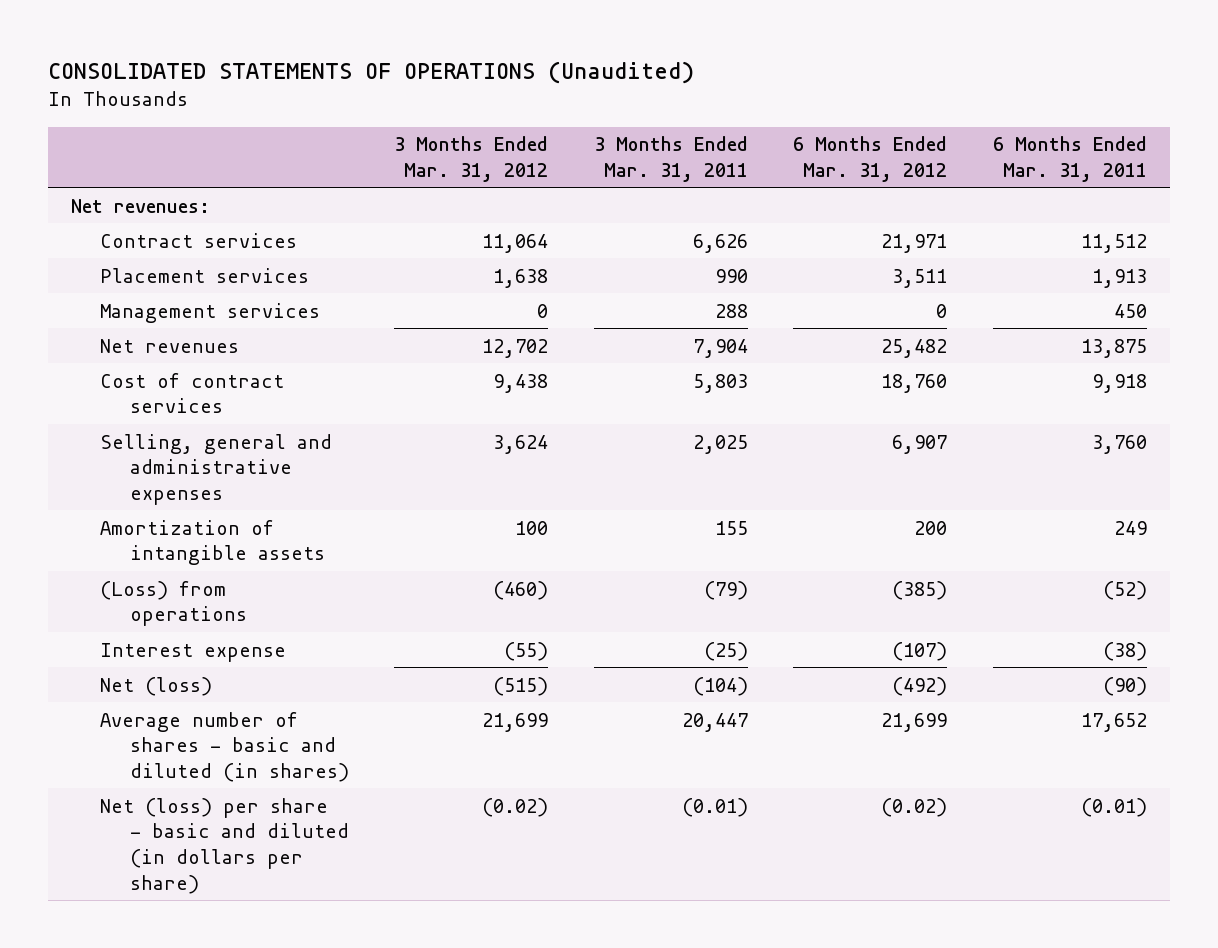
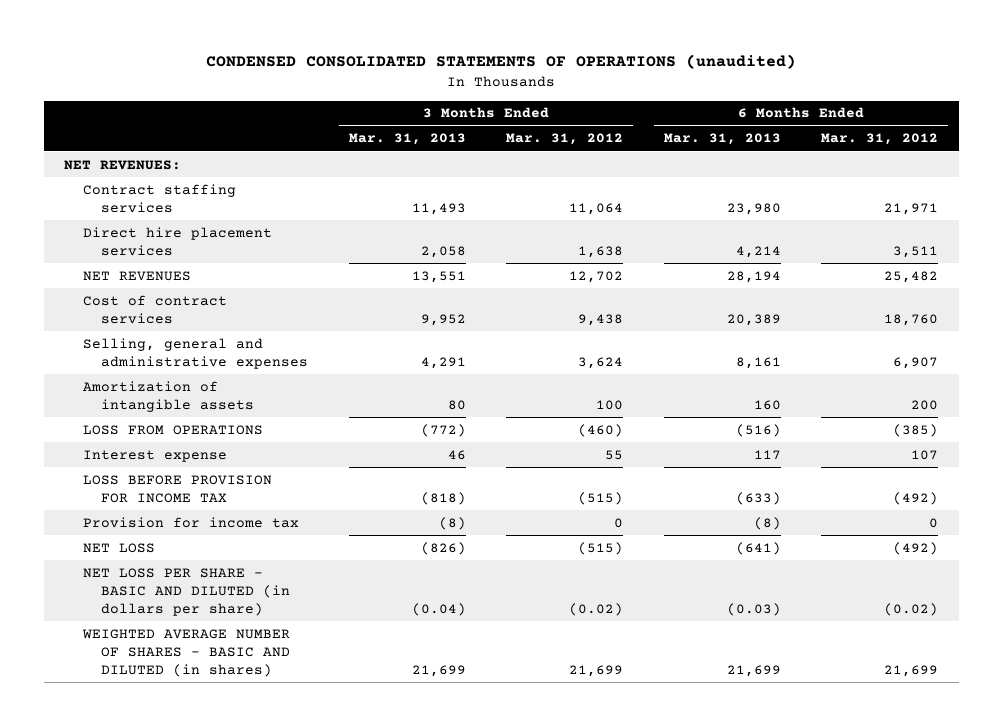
- CONSOLIDATED STATEMENTS OF OPERATIONS (Unaudited)
+ CONDENSED CONSOLIDATED STATEMENTS OF OPERATIONS (unaudited)
- | 3 Months Ended Mar. 31, 2012 | 3 Months Ended Mar. 31, 2011 | 6 Months Ended Mar. 31, 2012 | 6 Months Ended Mar. 31, 2011
+ | 3 Months Ended Mar. 31, 2013 | 3 Months Ended Mar. 31, 2012 | 6 Months Ended Mar. 31, 2013 | 6 Months Ended Mar. 31, 2012
- Net revenues:
- Contract services | 11,064 | 6,626 | 21,971 | 11,512
- Placement services | 1,638 | 990 | 3,511 | 1,913
- Management services | 0 | 288 | 0 | 450
- Net revenues | 12,702 | 7,904 | 25,482 | 13,875
+ NET REVENUES:
+ Contract staffing services | 11,493 | 11,064 | 23,980 | 21,971
+ Direct hire placement services | 2,058 | 1,638 | 4,214 | 3,511
+ NET REVENUES | 13,551 | 12,702 | 28,194 | 25,482
- (Loss) from operations | (460) | (79) | (385) | (52)
- Interest expense | (55) | (25) | (107) | (38)
- Net (loss) | (515) | (104) | (492) | (90)
- Average number of shares - basic and diluted (in shares) | 21,699 | 20,447 | 21,699 | 17,652
- Net (loss) per share - basic and diluted (in dollars per share) | (0.02) | (0.01) | (0.02) | (0.01)
+ LOSS FROM OPERATIONS | (772) | (460) | (516) | (385)
+ Interest expense | 46 | 55 | 117 | 107
+ LOSS BEFORE PROVISION FOR INCOME TAX | (818) | (515) | (633) | (492)
+ Provision for income tax | (8) | 0 | (8) | 0
+ NET LOSS | (826) | (515) | (641) | (492)
+ NET LOSS PER SHARE - BASIC AND DILUTED (in dollars per share) | (0.04) | (0.02) | (0.03) | (0.02)
+ WEIGHTED AVERAGE NUMBER OF SHARES - BASIC AND DILUTED (in shares) | 21,699 | 21,699 | 21,699 | 21,699

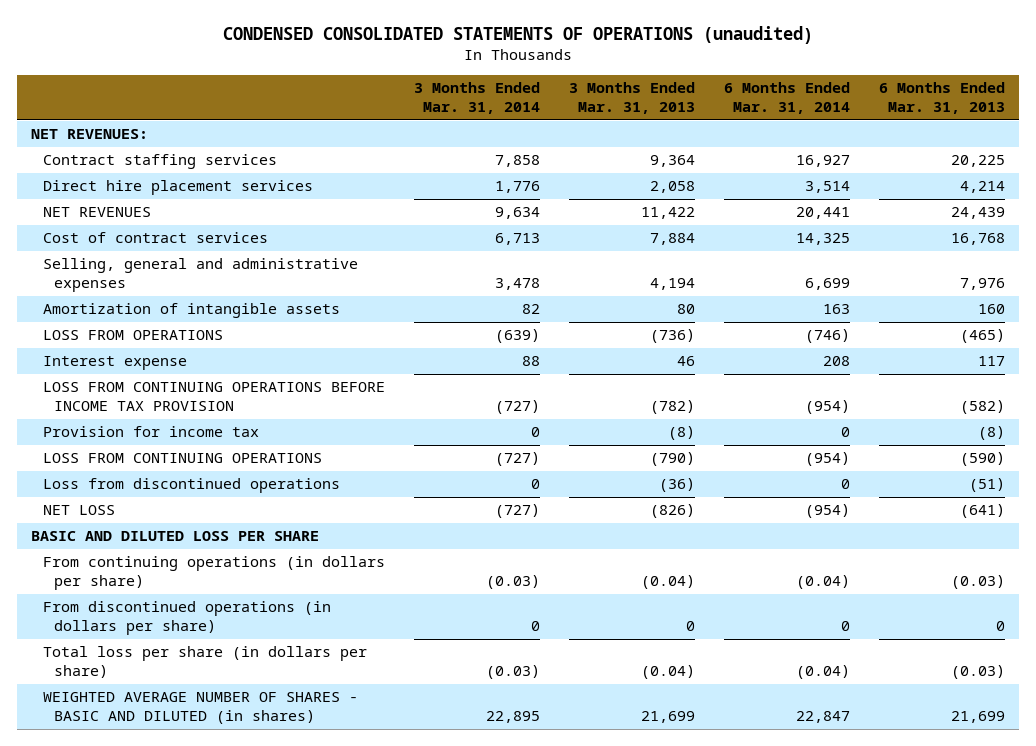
- | 3 Months Ended Mar. 31, 2013 | 3 Months Ended Mar. 31, 2012 | 6 Months Ended Mar. 31, 2013 | 6 Months Ended Mar. 31, 2012
+ | 3 Months Ended Mar. 31, 2014 | 3 Months Ended Mar. 31, 2013 | 6 Months Ended Mar. 31, 2014 | 6 Months Ended Mar. 31, 2013
- Contract staffing services | 11,493 | 11,064 | 23,980 | 21,971
+ Contract staffing services | 7,858 | 9,364 | 16,927 | 20,225
- NET REVENUES | 13,551 | 12,702 | 28,194 | 25,482
- Cost of contract services | 9,952 | 9,438 | 20,389 | 18,760
- Selling, general and administrative expenses | 4,291 | 3,624 | 8,161 | 6,907
+ NET REVENUES | 9,634 | 11,422 | 20,441 | 24,439
+ Cost of contract services | 6,713 | 7,884 | 14,325 | 16,768
+ Selling, general and administrative expenses | 3,478 | 4,194 | 6,699 | 7,976
- LOSS FROM OPERATIONS | (772) | (460) | (516) | (385)
+ LOSS FROM OPERATIONS | (639) | (736) | (746) | (465)
- LOSS BEFORE PROVISION FOR INCOME TAX | (818) | (515) | (633) | (492)
+ LOSS FROM CONTINUING OPERATIONS BEFORE INCOME TAX PROVISION | (727) | (782) | (954) | (582)
+ LOSS FROM CONTINUING OPERATIONS | (727) | (790) | (954) | (590)
+ Loss from discontinued operations | 0 | (36) | 0 | (51)
- NET LOSS PER SHARE - BASIC AND DILUTED (in dollars per share) | (0.04) | (0.02) | (0.03) | (0.02)
+ BASIC AND DILUTED LOSS PER SHARE
+ From continuing operations (in dollars per share) | (0.03) | (0.04) | (0.04) | (0.03)
+ From discontinued operations (in dollars per share) | 0 | 0 | 0 | 0
+ Total loss per share (in dollars per share) | (0.03) | (0.04) | (0.04) | (0.03)

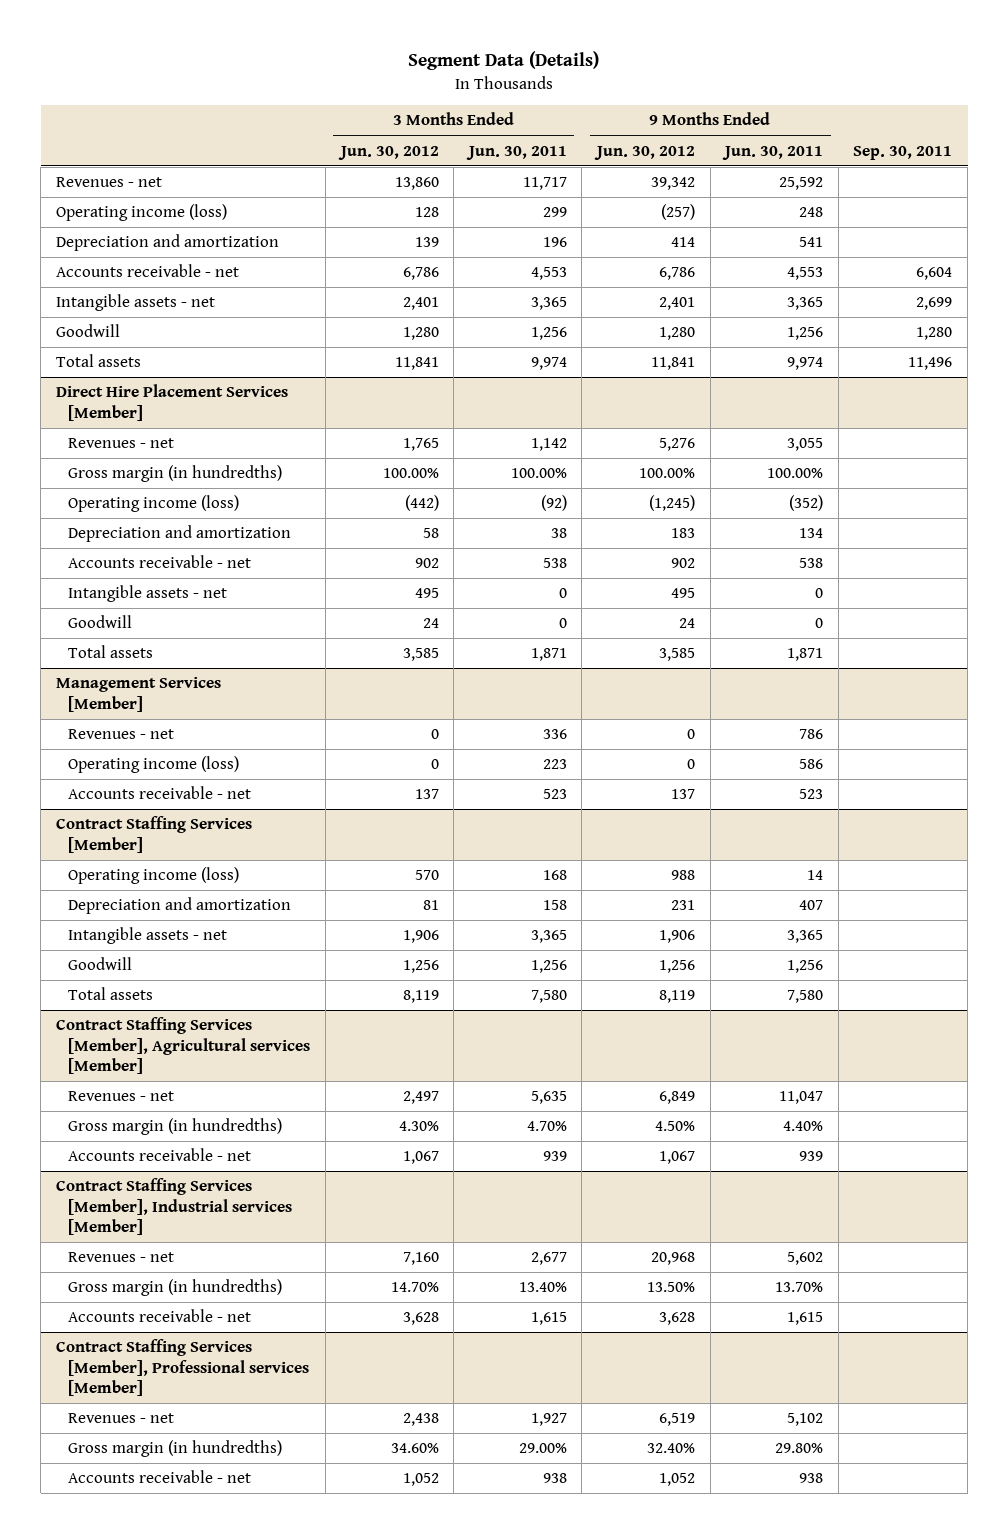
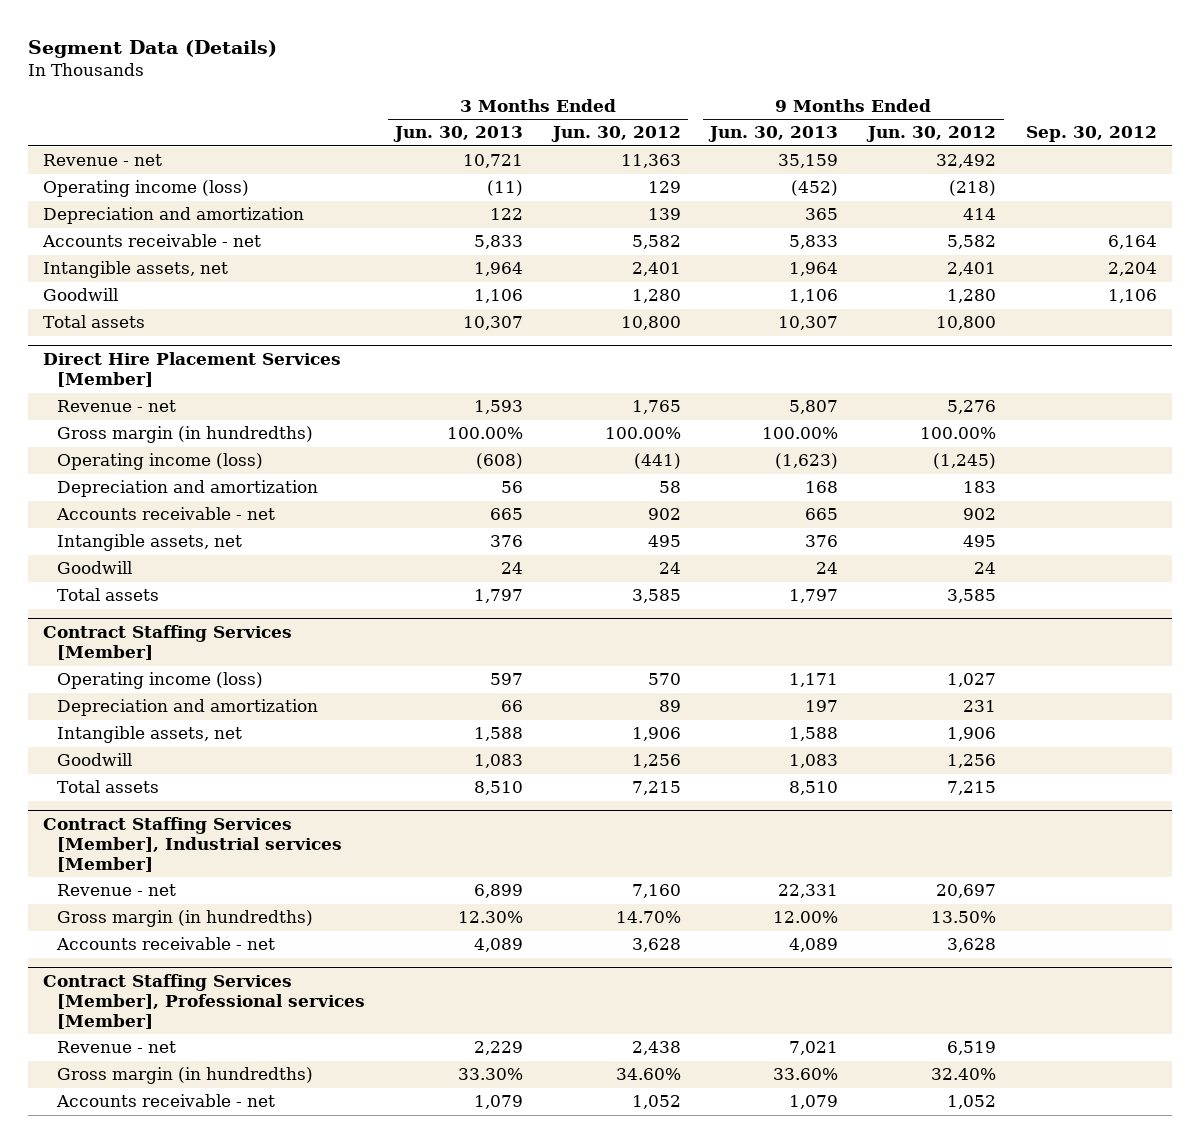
- | 3 Months Ended Jun. 30, 2012 | 3 Months Ended Jun. 30, 2011 | 9 Months Ended Jun. 30, 2012 | 9 Months Ended Jun. 30, 2011 | Sep. 30, 2011
+ | 3 Months Ended Jun. 30, 2013 | 3 Months Ended Jun. 30, 2012 | 9 Months Ended Jun. 30, 2013 | 9 Months Ended Jun. 30, 2012 | Sep. 30, 2012
- Revenues - net | 13,860 | 11,717 | 39,342 | 25,592 |
- Operating income (loss) | 128 | 299 | (257) | 248 |
+ Revenue - net | 10,721 | 11,363 | 35,159 | 32,492 |
+ Operating income (loss) | (11) | 129 | (452) | (218) |
- Accounts receivable - net | 6,786 | 4,553 | 6,786 | 4,553 | 6,604
- Intangible assets - net | 2,401 | 3,365 | 2,401 | 3,365 | 2,699
+ Accounts receivable - net | 5,833 | 5,582 | 5,833 | 5,582 | 6,164
+ Intangible assets, net | 1,964 | 2,401 | 1,964 | 2,401 | 2,204
- Total assets | 11,841 | 9,974 | 11,841 | 9,974 | 11,496
+ Total assets | 10,307 | 10,800 | 10,307 | 10,800 |
@ Direct Hire Placement Services [Member]
- Revenues - net | 1,765 | 1,142 | 5,276 | 3,055 |
+ Revenue - net | 1,593 | 1,765 | 5,807 | 5,276 |
- Operating income (loss) | (442) | (92) | (1,245) | (352) |
+ Operating income (loss) | (608) | (441) | (1,623) | (1,245) |
- Intangible assets - net | 495 | 0 | 495 | 0 |
+ Intangible assets, net | 376 | 495 | 376 | 495 |
- Management Services [Member]
- Revenues - net | 0 | 336 | 0 | 786 |
- Operating income (loss) | 0 | 223 | 0 | 586 |
- Accounts receivable - net | 137 | 523 | 137 | 523 |
@ Contract Staffing Services [Member]
- Operating income (loss) | 570 | 168 | 988 | 14 |
- Depreciation and amortization | 81 | 158 | 231 | 407 |
- Intangible assets - net | 1,906 | 3,365 | 1,906 | 3,365 |
+ Operating income (loss) | 597 | 570 | 1,171 | 1,027 |
+ Depreciation and amortization | 66 | 89 | 197 | 231 |
+ Intangible assets, net | 1,588 | 1,906 | 1,588 | 1,906 |
- Total assets | 8,119 | 7,580 | 8,119 | 7,580 |
- Contract Staffing Services [Member], Agricultural services [Member]
- Revenues - net | 2,497 | 5,635 | 6,849 | 11,047 |
- Gross margin (in hundredths) | 4.30% | 4.70% | 4.50% | 4.40% |
- Accounts receivable - net | 1,067 | 939 | 1,067 | 939 |
@ Contract Staffing Services [Member]
+ Total assets | 8,510 | 7,215 | 8,510 | 7,215 |
@ Contract Staffing Services [Member], Industrial services [Member]
- Revenues - net | 7,160 | 2,677 | 20,968 | 5,602 |
+ Revenue - net | 6,899 | 7,160 | 22,331 | 20,697 |
@ Contract Staffing Services [Member], Professional services [Member]
- Revenues - net | 2,438 | 1,927 | 6,519 | 5,102 |
+ Revenue - net | 2,229 | 2,438 | 7,021 | 6,519 |

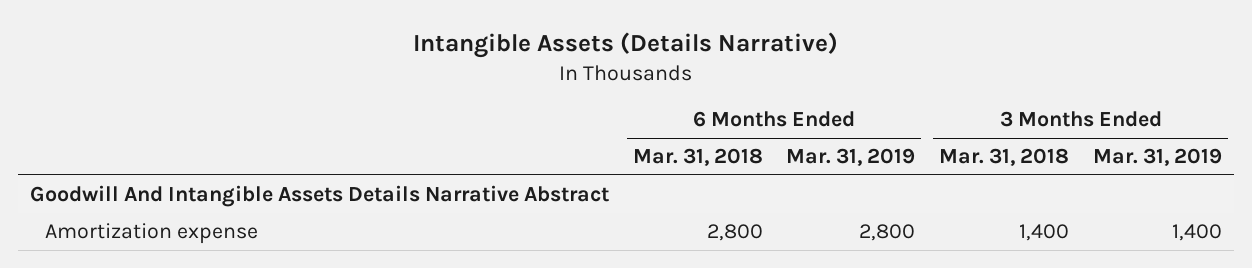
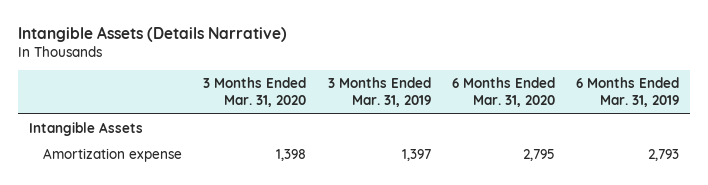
- | 6 Months Ended Mar. 31, 2018 | 6 Months Ended Mar. 31, 2019 | 3 Months Ended Mar. 31, 2018 | 3 Months Ended Mar. 31, 2019
+ | 3 Months Ended Mar. 31, 2020 | 3 Months Ended Mar. 31, 2019 | 6 Months Ended Mar. 31, 2020 | 6 Months Ended Mar. 31, 2019
- Goodwill And Intangible Assets Details Narrative Abstract
- Amortization expense | 2,800 | 2,800 | 1,400 | 1,400
+ Intangible Assets
+ Amortization expense | 1,398 | 1,397 | 2,795 | 2,793

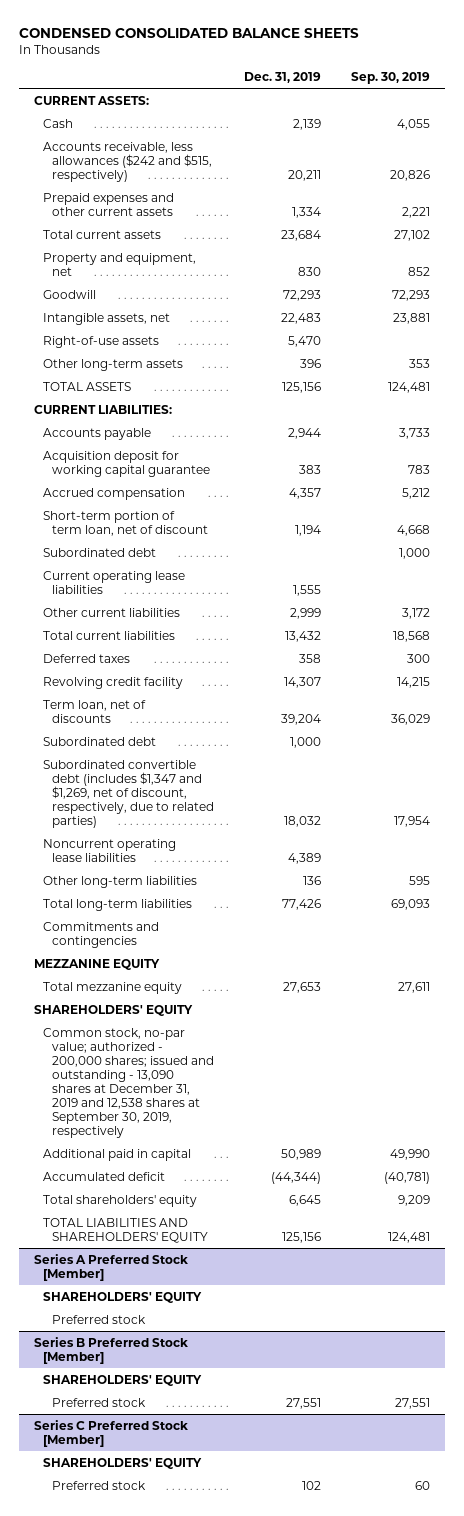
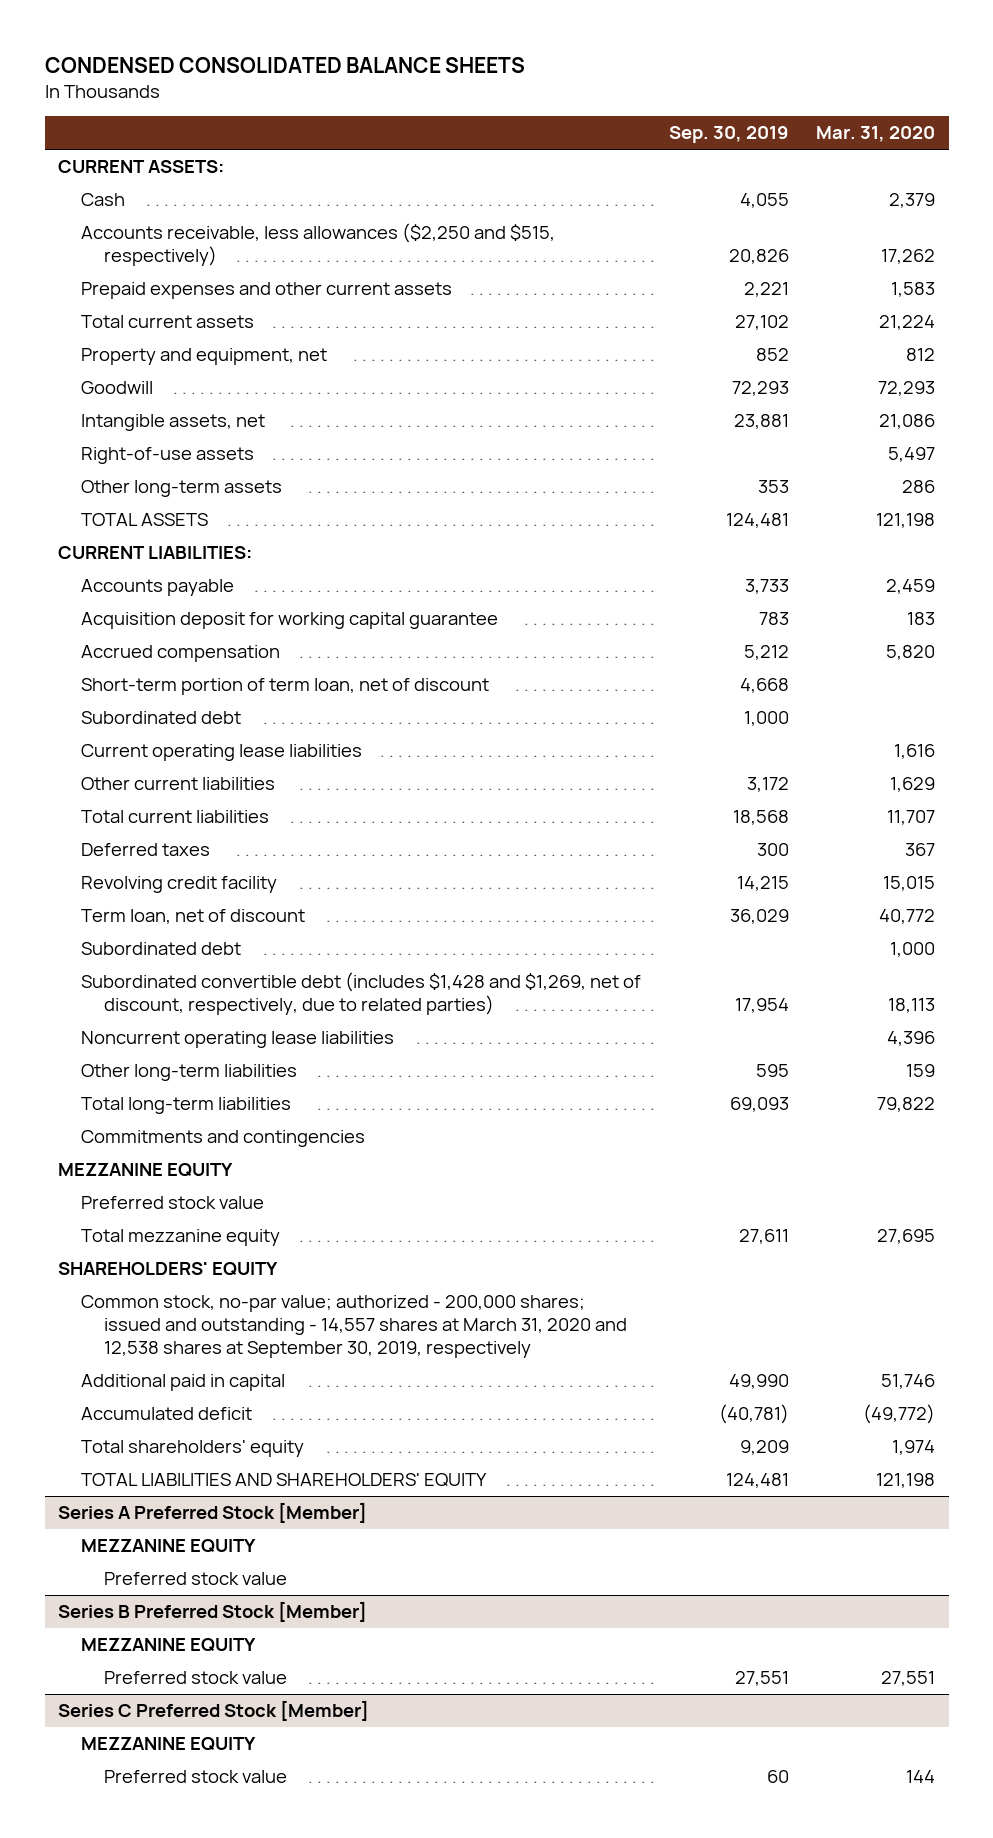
- | Dec. 31, 2019 | Sep. 30, 2019
+ | Sep. 30, 2019 | Mar. 31, 2020
- Accounts receivable, less allowances ($242 and $515, respectively) | 20,211 | 20,826
+ Accounts receivable, less allowances ($2,250 and $515, respectively) | 20,826 | 17,262
- Term loan, net of discounts | 39,204 | 36,029
+ Term loan, net of discount | 36,029 | 40,772
- Subordinated convertible debt (includes $1,347 and $1,269, net of discount, respectively, due to related parties) | 18,032 | 17,954
+ Subordinated convertible debt (includes $1,428 and $1,269, net of discount, respectively, due to related parties) | 17,954 | 18,113
+ Preferred stock value
- Common stock, no-par value; authorized - 200,000 shares; issued and outstanding - 13,090 shares at December 31, 2019 and 12,538 shares at September 30, 2019, respectively
+ Common stock, no-par value; authorized - 200,000 shares; issued and outstanding - 14,557 shares at March 31, 2020 and 12,538 shares at September 30, 2019, respectively
@ Series A Preferred Stock [Member]
- SHAREHOLDERS' EQUITY
- Preferred stock
+ MEZZANINE EQUITY
+ Preferred stock value
@ Series B Preferred Stock [Member]
- SHAREHOLDERS' EQUITY
- Preferred stock | 27,551 | 27,551
+ MEZZANINE EQUITY
+ Preferred stock value | 27,551 | 27,551
@ Series C Preferred Stock [Member]
- SHAREHOLDERS' EQUITY
- Preferred stock | 102 | 60
+ MEZZANINE EQUITY
+ Preferred stock value | 60 | 144

